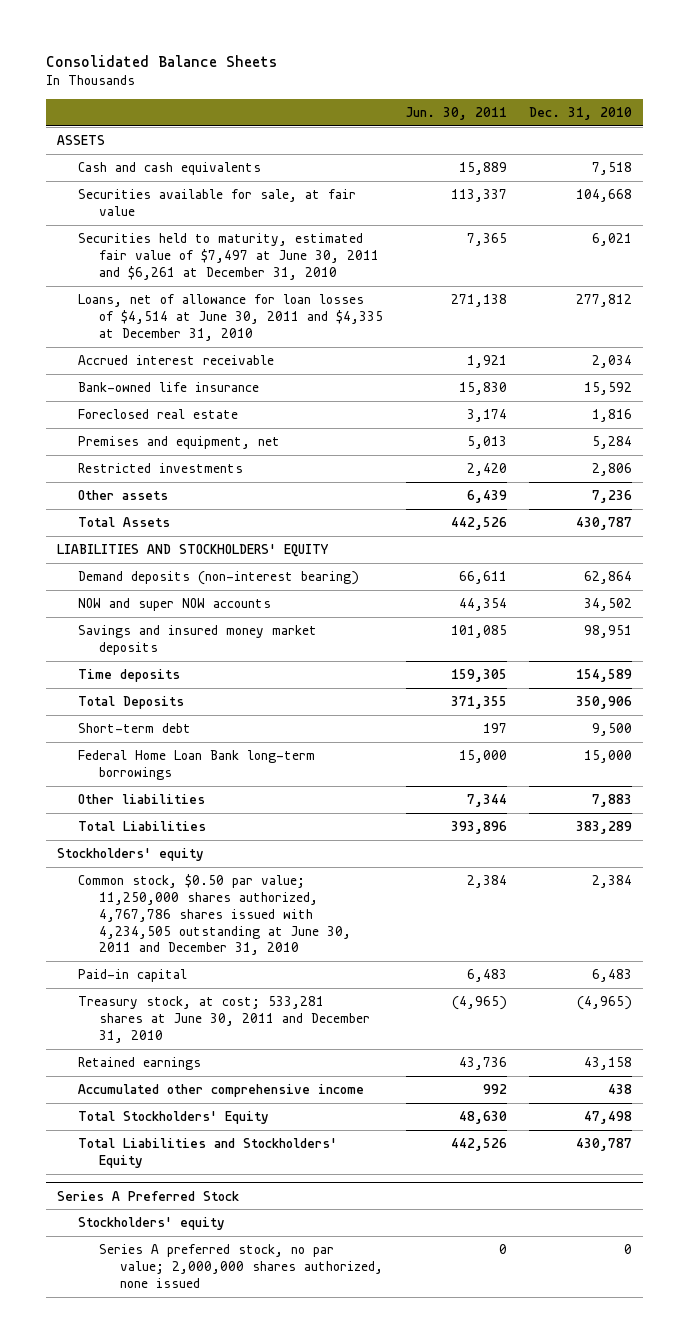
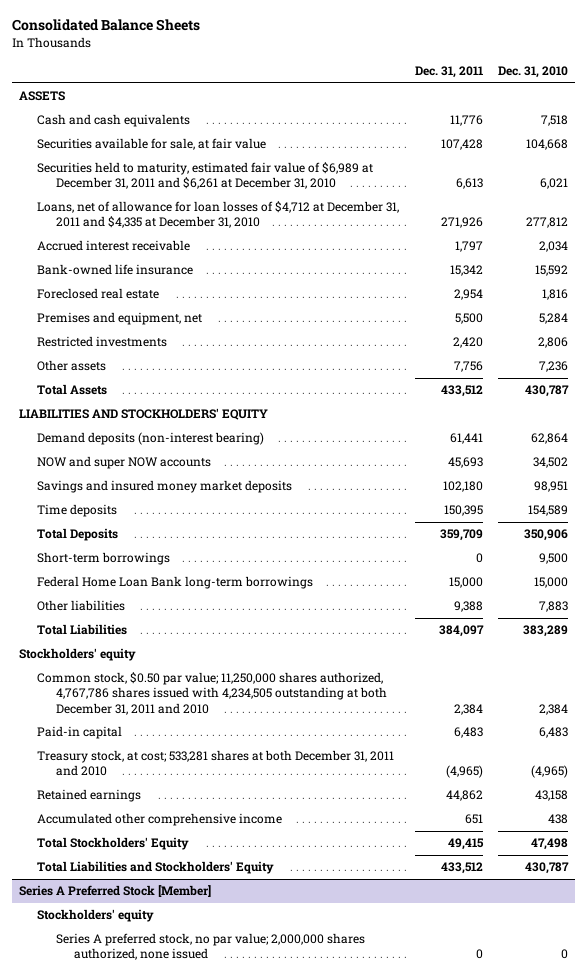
- | Jun. 30, 2011 | Dec. 31, 2010
+ | Dec. 31, 2011 | Dec. 31, 2010
- Securities held to maturity, estimated fair value of $7,497 at June 30, 2011 and $6,261 at December 31, 2010 | 7,365 | 6,021
- Loans, net of allowance for loan losses of $4,514 at June 30, 2011 and $4,335 at December 31, 2010 | 271,138 | 277,812
+ Securities held to maturity, estimated fair value of $6,989 at December 31, 2011 and $6,261 at December 31, 2010 | 6,613 | 6,021
+ Loans, net of allowance for loan losses of $4,712 at December 31, 2011 and $4,335 at December 31, 2010 | 271,926 | 277,812
- Short-term debt | 197 | 9,500
+ Short-term borrowings | 0 | 9,500
- Common stock, $0.50 par value; 11,250,000 shares authorized, 4,767,786 shares issued with 4,234,505 outstanding at June 30, 2011 and December 31, 2010 | 2,384 | 2,384
+ Common stock, $0.50 par value; 11,250,000 shares authorized, 4,767,786 shares issued with 4,234,505 outstanding at both December 31, 2011 and 2010 | 2,384 | 2,384
- Treasury stock, at cost; 533,281 shares at June 30, 2011 and December 31, 2010 | (4,965) | (4,965)
+ Treasury stock, at cost; 533,281 shares at both December 31, 2011 and 2010 | (4,965) | (4,965)
- Series A Preferred Stock
+ Series A Preferred Stock [Member]

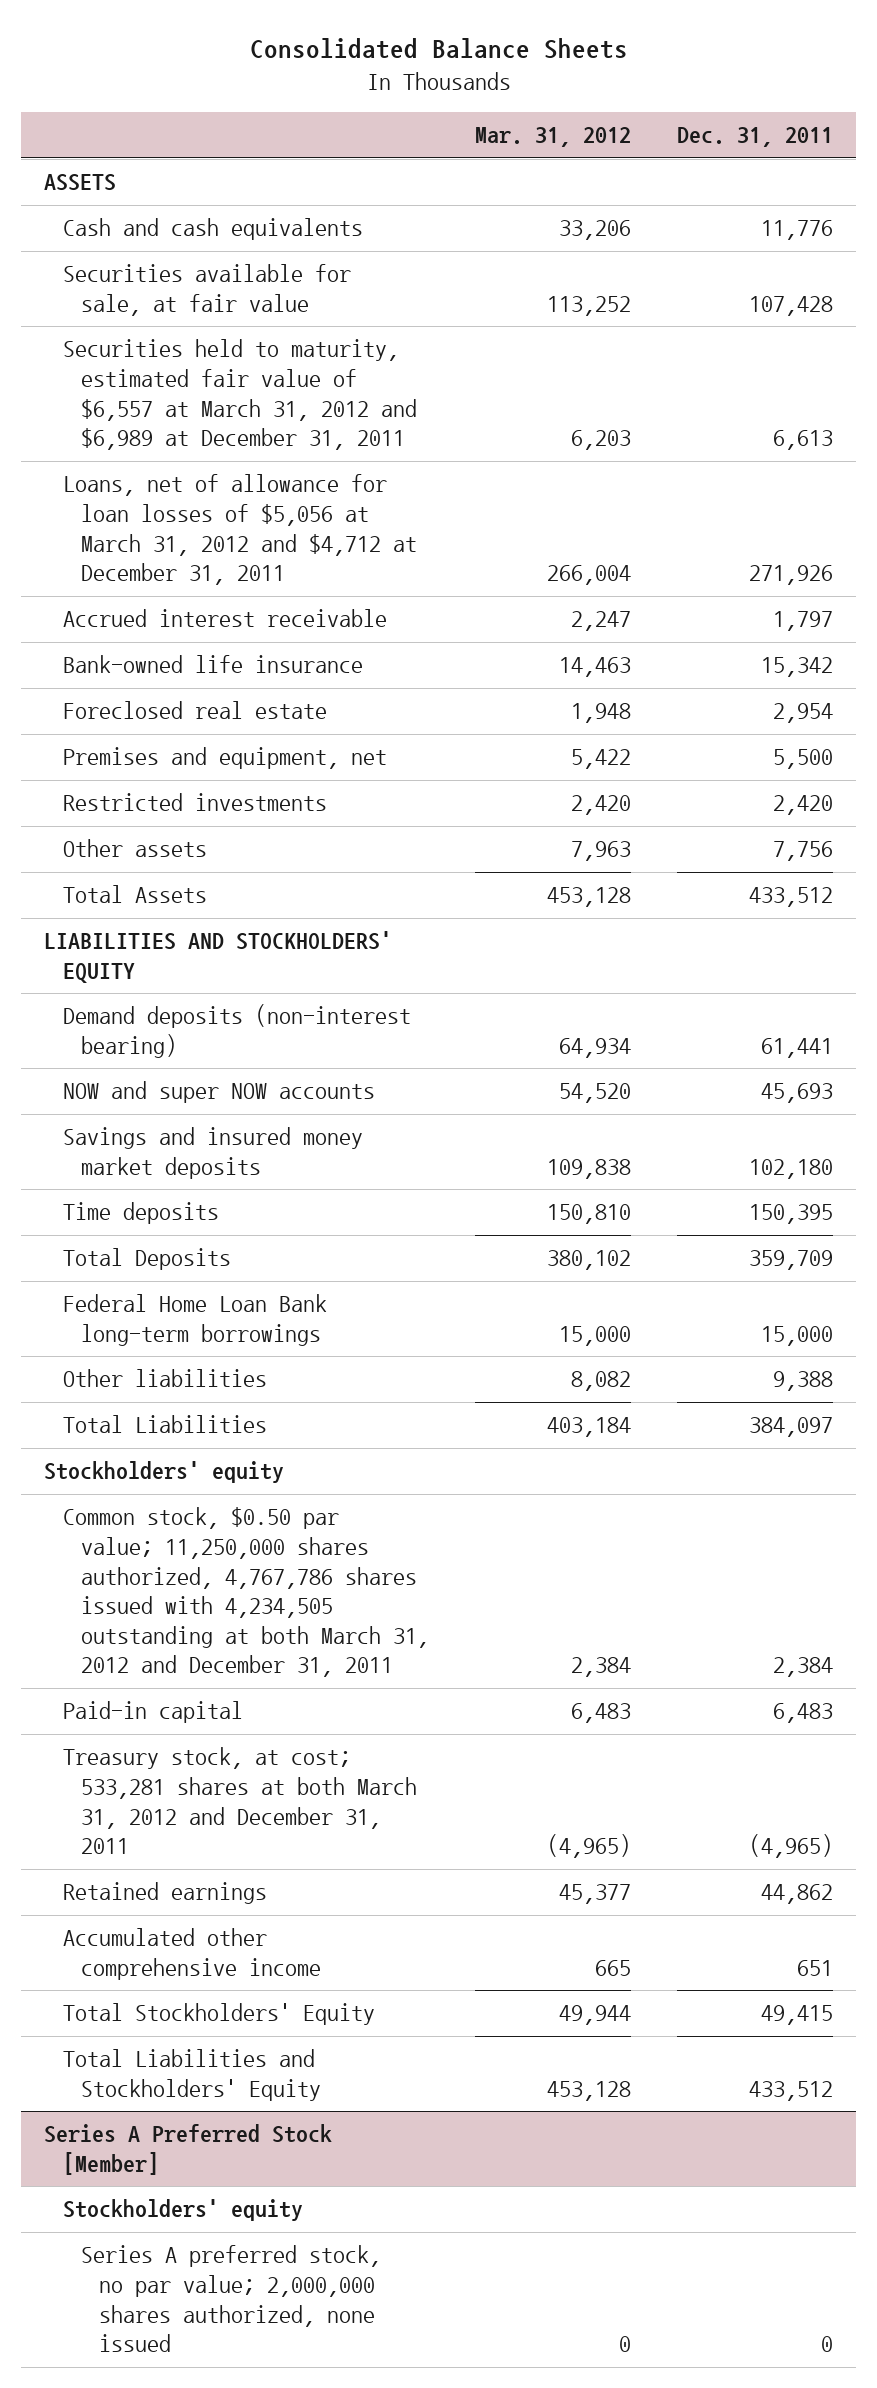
- | Dec. 31, 2011 | Dec. 31, 2010
+ | Mar. 31, 2012 | Dec. 31, 2011
- Securities held to maturity, estimated fair value of $6,989 at December 31, 2011 and $6,261 at December 31, 2010 | 6,613 | 6,021
- Loans, net of allowance for loan losses of $4,712 at December 31, 2011 and $4,335 at December 31, 2010 | 271,926 | 277,812
+ Securities held to maturity, estimated fair value of $6,557 at March 31, 2012 and $6,989 at December 31, 2011 | 6,203 | 6,613
+ Loans, net of allowance for loan losses of $5,056 at March 31, 2012 and $4,712 at December 31, 2011 | 266,004 | 271,926
- Short-term borrowings | 0 | 9,500
- Common stock, $0.50 par value; 11,250,000 shares authorized, 4,767,786 shares issued with 4,234,505 outstanding at both December 31, 2011 and 2010 | 2,384 | 2,384
+ Common stock, $0.50 par value; 11,250,000 shares authorized, 4,767,786 shares issued with 4,234,505 outstanding at both March 31, 2012 and December 31, 2011 | 2,384 | 2,384
- Treasury stock, at cost; 533,281 shares at both December 31, 2011 and 2010 | (4,965) | (4,965)
+ Treasury stock, at cost; 533,281 shares at both March 31, 2012 and December 31, 2011 | (4,965) | (4,965)

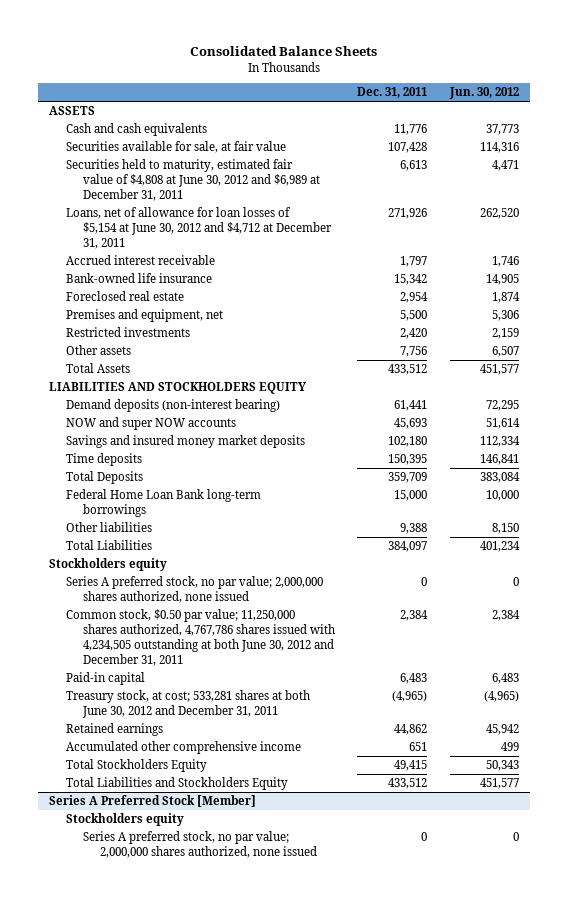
- | Mar. 31, 2012 | Dec. 31, 2011
+ | Dec. 31, 2011 | Jun. 30, 2012
- Securities held to maturity, estimated fair value of $6,557 at March 31, 2012 and $6,989 at December 31, 2011 | 6,203 | 6,613
- Loans, net of allowance for loan losses of $5,056 at March 31, 2012 and $4,712 at December 31, 2011 | 266,004 | 271,926
+ Securities held to maturity, estimated fair value of $4,808 at June 30, 2012 and $6,989 at December 31, 2011 | 6,613 | 4,471
+ Loans, net of allowance for loan losses of $5,154 at June 30, 2012 and $4,712 at December 31, 2011 | 271,926 | 262,520
- LIABILITIES AND STOCKHOLDERS' EQUITY
+ LIABILITIES AND STOCKHOLDERS EQUITY
- Stockholders' equity
- Common stock, $0.50 par value; 11,250,000 shares authorized, 4,767,786 shares issued with 4,234,505 outstanding at both March 31, 2012 and December 31, 2011 | 2,384 | 2,384
+ Stockholders equity
+ Series A preferred stock, no par value; 2,000,000 shares authorized, none issued | 0 | 0
+ Common stock, $0.50 par value; 11,250,000 shares authorized, 4,767,786 shares issued with 4,234,505 outstanding at both June 30, 2012 and December 31, 2011 | 2,384 | 2,384
- Treasury stock, at cost; 533,281 shares at both March 31, 2012 and December 31, 2011 | (4,965) | (4,965)
+ Treasury stock, at cost; 533,281 shares at both June 30, 2012 and December 31, 2011 | (4,965) | (4,965)
- Total Stockholders' Equity | 49,944 | 49,415
- Total Liabilities and Stockholders' Equity | 453,128 | 433,512
+ Total Stockholders Equity | 49,415 | 50,343
+ Total Liabilities and Stockholders Equity | 433,512 | 451,577
@ Series A Preferred Stock [Member]
- Stockholders' equity
+ Stockholders equity

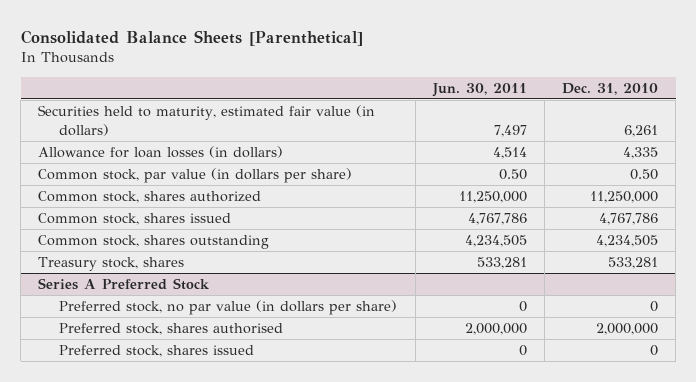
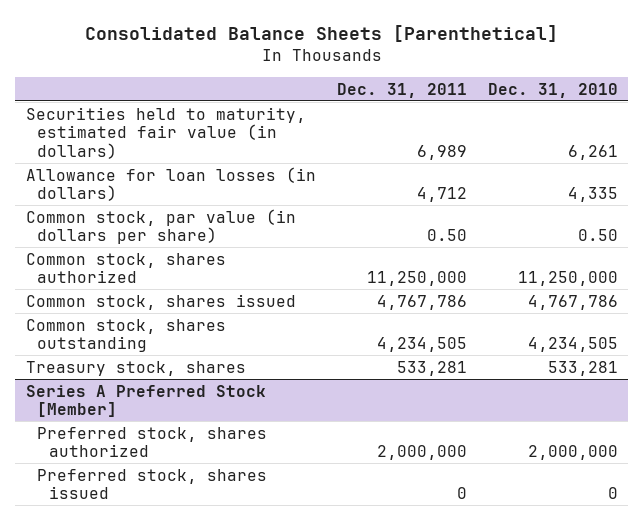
- | Jun. 30, 2011 | Dec. 31, 2010
+ | Dec. 31, 2011 | Dec. 31, 2010
- Series A Preferred Stock
- Preferred stock, no par value (in dollars per share) | 0 | 0
- Preferred stock, shares authorised | 2,000,000 | 2,000,000
+ Series A Preferred Stock [Member]
+ Preferred stock, shares authorized | 2,000,000 | 2,000,000

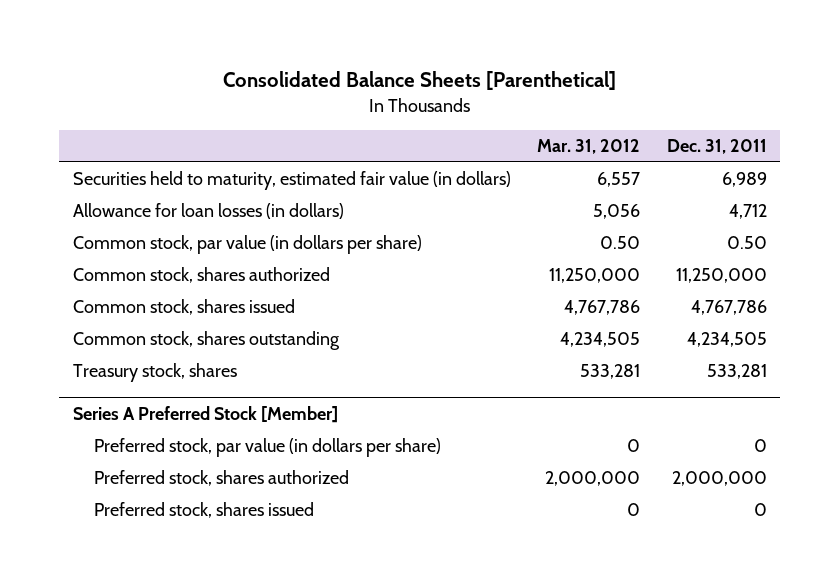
- | Dec. 31, 2011 | Dec. 31, 2010
+ | Mar. 31, 2012 | Dec. 31, 2011
@ Series A Preferred Stock [Member]
+ Preferred stock, par value (in dollars per share) | 0 | 0

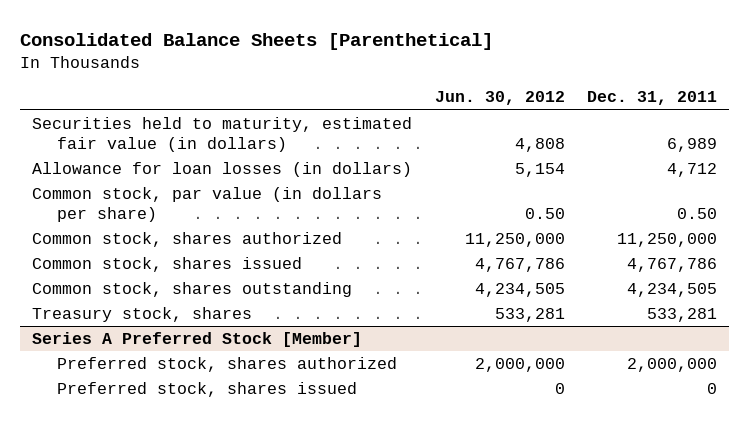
- | Mar. 31, 2012 | Dec. 31, 2011
+ | Jun. 30, 2012 | Dec. 31, 2011
@ Series A Preferred Stock [Member]
- Preferred stock, par value (in dollars per share) | 0 | 0

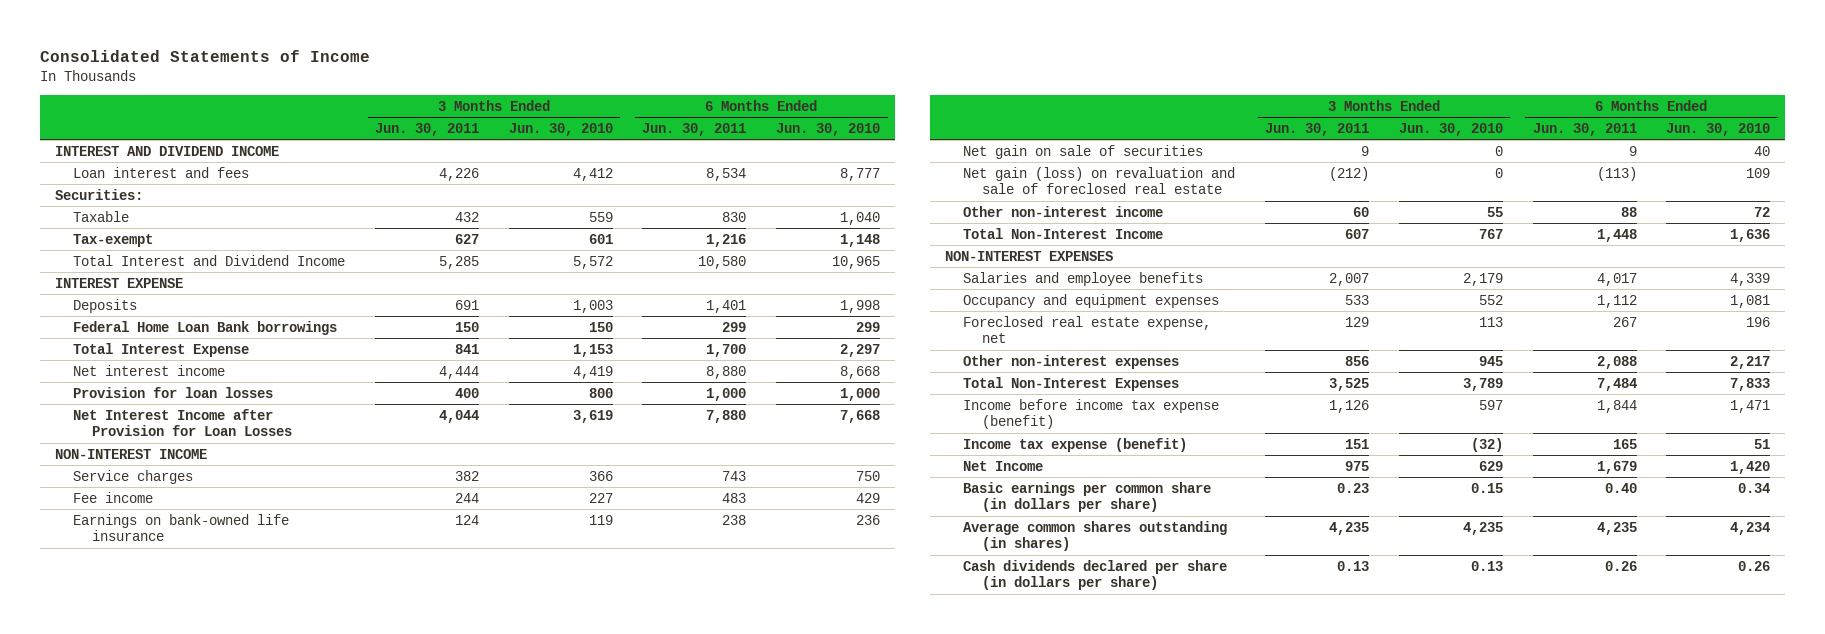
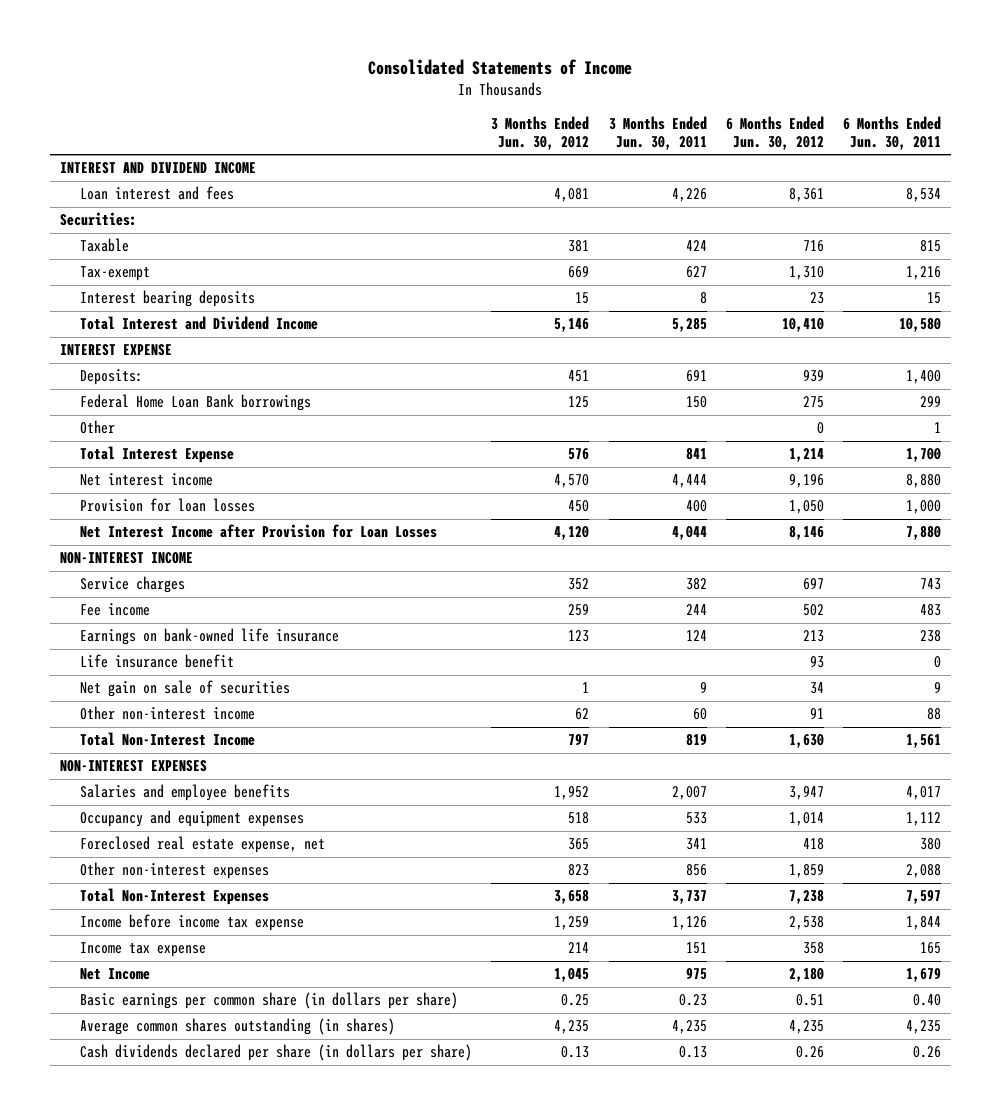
- | 3 Months Ended Jun. 30, 2011 | 3 Months Ended Jun. 30, 2010 | 6 Months Ended Jun. 30, 2011 | 6 Months Ended Jun. 30, 2010
+ | 3 Months Ended Jun. 30, 2012 | 3 Months Ended Jun. 30, 2011 | 6 Months Ended Jun. 30, 2012 | 6 Months Ended Jun. 30, 2011
- Taxable | 432 | 559 | 830 | 1,040
+ Taxable | 381 | 424 | 716 | 815
+ Interest bearing deposits | 15 | 8 | 23 | 15
- Deposits | 691 | 1,003 | 1,401 | 1,998
+ Deposits: | 451 | 691 | 939 | 1,400
+ Other | | | 0 | 1
+ Life insurance benefit | | | 93 | 0
- Net gain (loss) on revaluation and sale of foreclosed real estate | (212) | 0 | (113) | 109
- Total Non-Interest Income | 607 | 767 | 1,448 | 1,636
+ Total Non-Interest Income | 797 | 819 | 1,630 | 1,561
- Foreclosed real estate expense, net | 129 | 113 | 267 | 196
+ Foreclosed real estate expense, net | 365 | 341 | 418 | 380
- Total Non-Interest Expenses | 3,525 | 3,789 | 7,484 | 7,833
- Income before income tax expense (benefit) | 1,126 | 597 | 1,844 | 1,471
- Income tax expense (benefit) | 151 | (32) | 165 | 51
+ Total Non-Interest Expenses | 3,658 | 3,737 | 7,238 | 7,597
+ Income before income tax expense | 1,259 | 1,126 | 2,538 | 1,844
+ Income tax expense | 214 | 151 | 358 | 165

